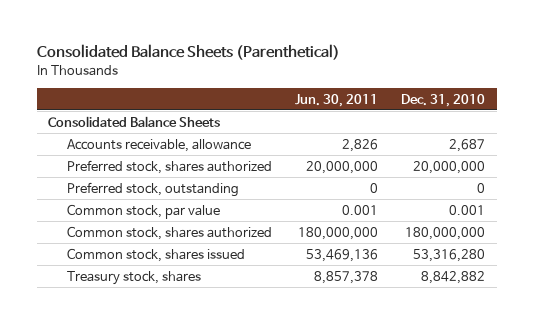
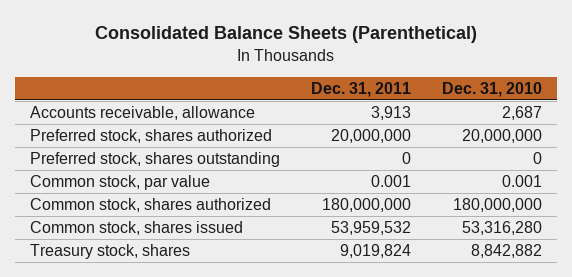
- | Jun. 30, 2011 | Dec. 31, 2010
+ | Dec. 31, 2011 | Dec. 31, 2010
- Consolidated Balance Sheets
- Preferred stock, outstanding | 0 | 0
+ Preferred stock, shares outstanding | 0 | 0

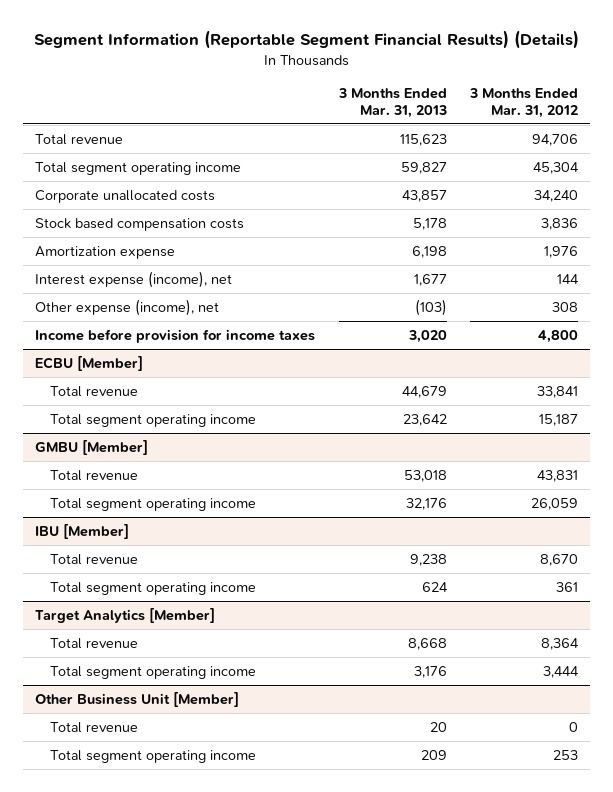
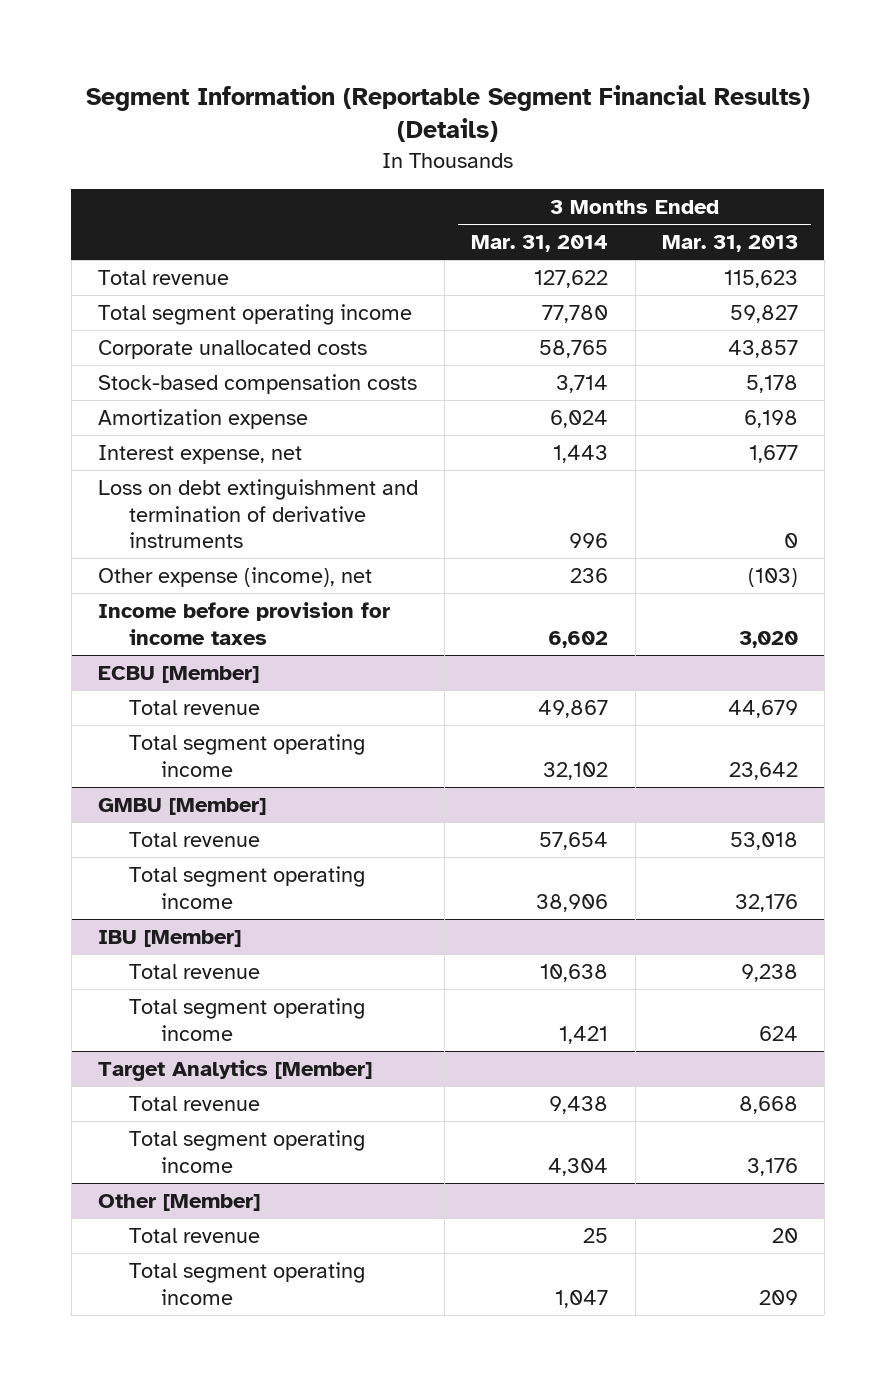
- | 3 Months Ended Mar. 31, 2013 | 3 Months Ended Mar. 31, 2012
+ | 3 Months Ended Mar. 31, 2014 | 3 Months Ended Mar. 31, 2013
- Stock based compensation costs | 5,178 | 3,836
+ Stock-based compensation costs | 3,714 | 5,178
- Interest expense (income), net | 1,677 | 144
+ Interest expense, net | 1,443 | 1,677
+ Loss on debt extinguishment and termination of derivative instruments | 996 | 0
- Other Business Unit [Member]
+ Other [Member]

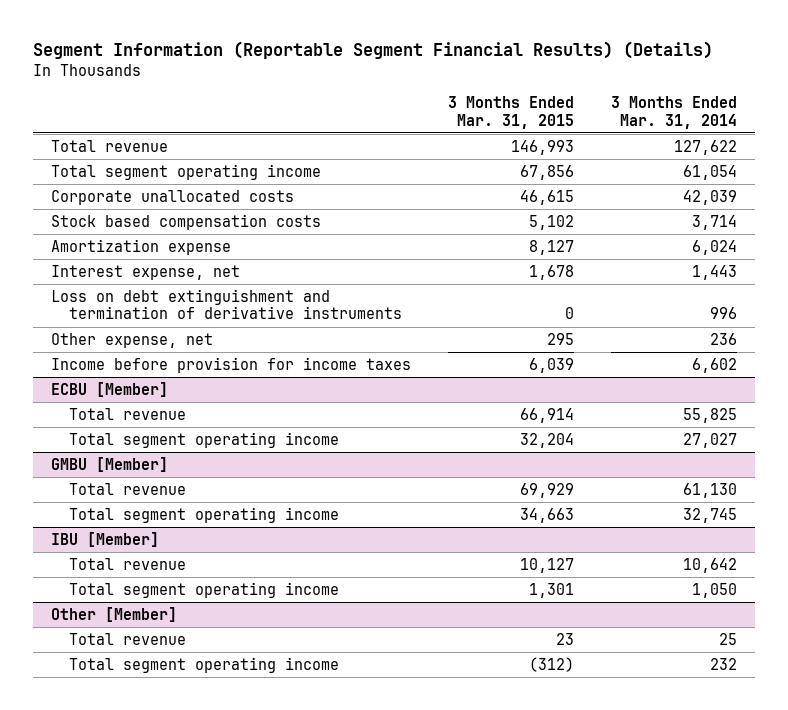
- | 3 Months Ended Mar. 31, 2014 | 3 Months Ended Mar. 31, 2013
+ | 3 Months Ended Mar. 31, 2015 | 3 Months Ended Mar. 31, 2014
- Total segment operating income | 77,780 | 59,827
- Corporate unallocated costs | 58,765 | 43,857
- Stock-based compensation costs | 3,714 | 5,178
+ Total segment operating income | 67,856 | 61,054
+ Corporate unallocated costs | 46,615 | 42,039
+ Stock based compensation costs | 5,102 | 3,714
- Other expense (income), net | 236 | (103)
+ Other expense, net | 295 | 236
@ ECBU [Member]
- Total revenue | 49,867 | 44,679
- Total segment operating income | 32,102 | 23,642
+ Total revenue | 66,914 | 55,825
+ Total segment operating income | 32,204 | 27,027
@ GMBU [Member]
- Total revenue | 57,654 | 53,018
- Total segment operating income | 38,906 | 32,176
+ Total revenue | 69,929 | 61,130
+ Total segment operating income | 34,663 | 32,745
@ IBU [Member]
- Total revenue | 10,638 | 9,238
- Total segment operating income | 1,421 | 624
- Target Analytics [Member]
- Total revenue | 9,438 | 8,668
- Total segment operating income | 4,304 | 3,176
@ IBU [Member]
+ Total revenue | 10,127 | 10,642
+ Total segment operating income | 1,301 | 1,050
@ Other [Member]
- Total segment operating income | 1,047 | 209
+ Total segment operating income | (312) | 232

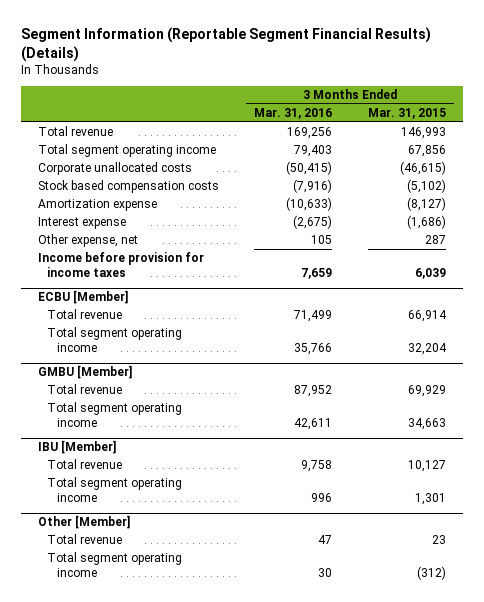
- | 3 Months Ended Mar. 31, 2015 | 3 Months Ended Mar. 31, 2014
+ | 3 Months Ended Mar. 31, 2016 | 3 Months Ended Mar. 31, 2015
- Corporate unallocated costs | 46,615 | 42,039
- Stock based compensation costs | 5,102 | 3,714
- Amortization expense | 8,127 | 6,024
- Interest expense, net | 1,678 | 1,443
- Loss on debt extinguishment and termination of derivative instruments | 0 | 996
- Other expense, net | 295 | 236
+ Corporate unallocated costs | (50,415) | (46,615)
+ Stock based compensation costs | (7,916) | (5,102)
+ Amortization expense | (10,633) | (8,127)
+ Interest expense | (2,675) | (1,686)
+ Other expense, net | 105 | 287

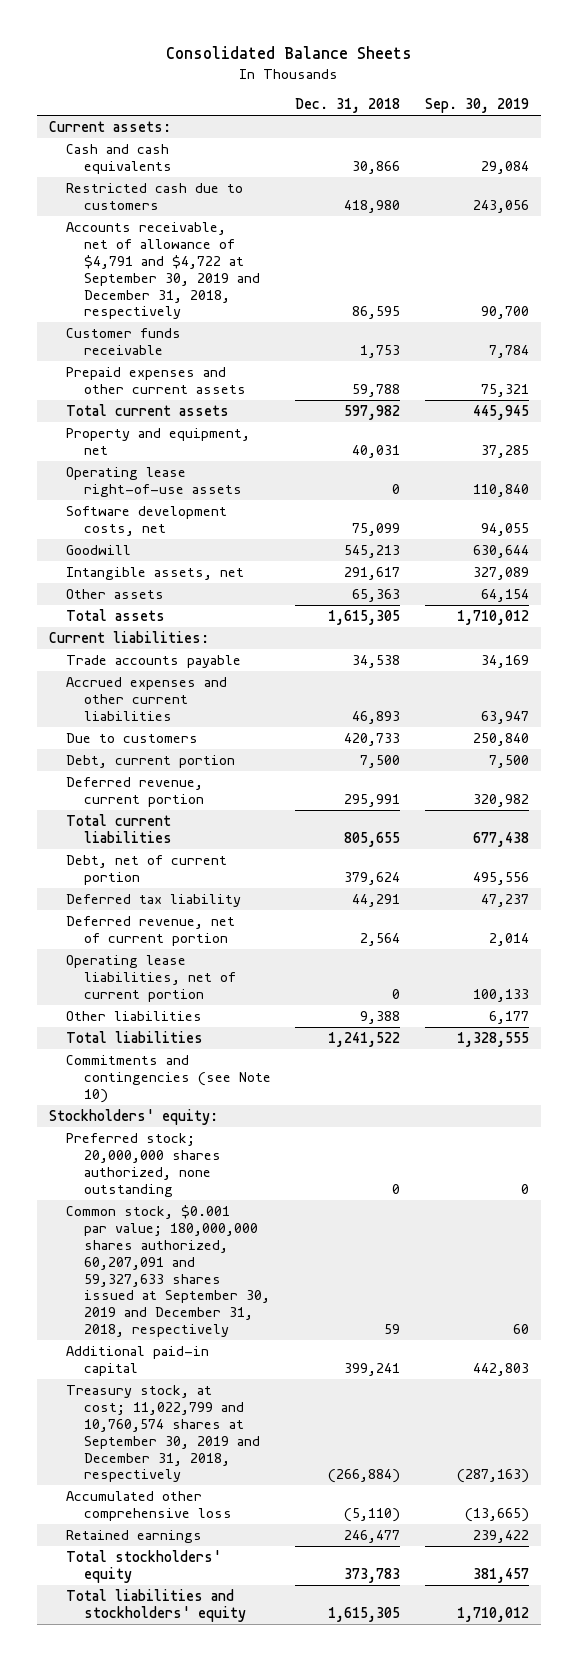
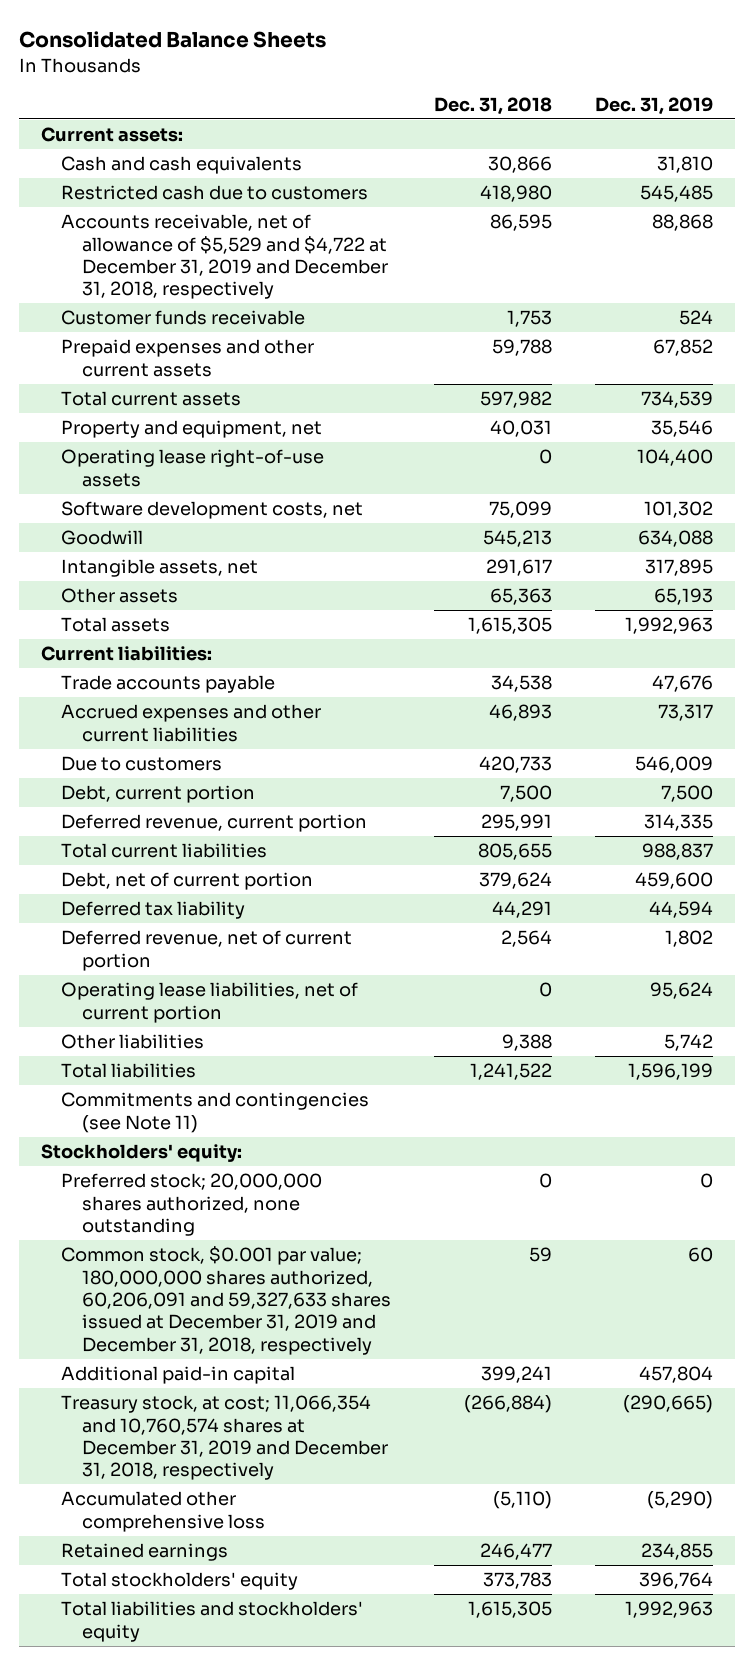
- | Dec. 31, 2018 | Sep. 30, 2019
+ | Dec. 31, 2018 | Dec. 31, 2019
- Accounts receivable, net of allowance of $4,791 and $4,722 at September 30, 2019 and December 31, 2018, respectively | 86,595 | 90,700
+ Accounts receivable, net of allowance of $5,529 and $4,722 at December 31, 2019 and December 31, 2018, respectively | 86,595 | 88,868
- Commitments and contingencies (see Note 10)
+ Commitments and contingencies (see Note 11)
- Common stock, $0.001 par value; 180,000,000 shares authorized, 60,207,091 and 59,327,633 shares issued at September 30, 2019 and December 31, 2018, respectively | 59 | 60
+ Common stock, $0.001 par value; 180,000,000 shares authorized, 60,206,091 and 59,327,633 shares issued at December 31, 2019 and December 31, 2018, respectively | 59 | 60
- Treasury stock, at cost; 11,022,799 and 10,760,574 shares at September 30, 2019 and December 31, 2018, respectively | (266,884) | (287,163)
+ Treasury stock, at cost; 11,066,354 and 10,760,574 shares at December 31, 2019 and December 31, 2018, respectively | (266,884) | (290,665)

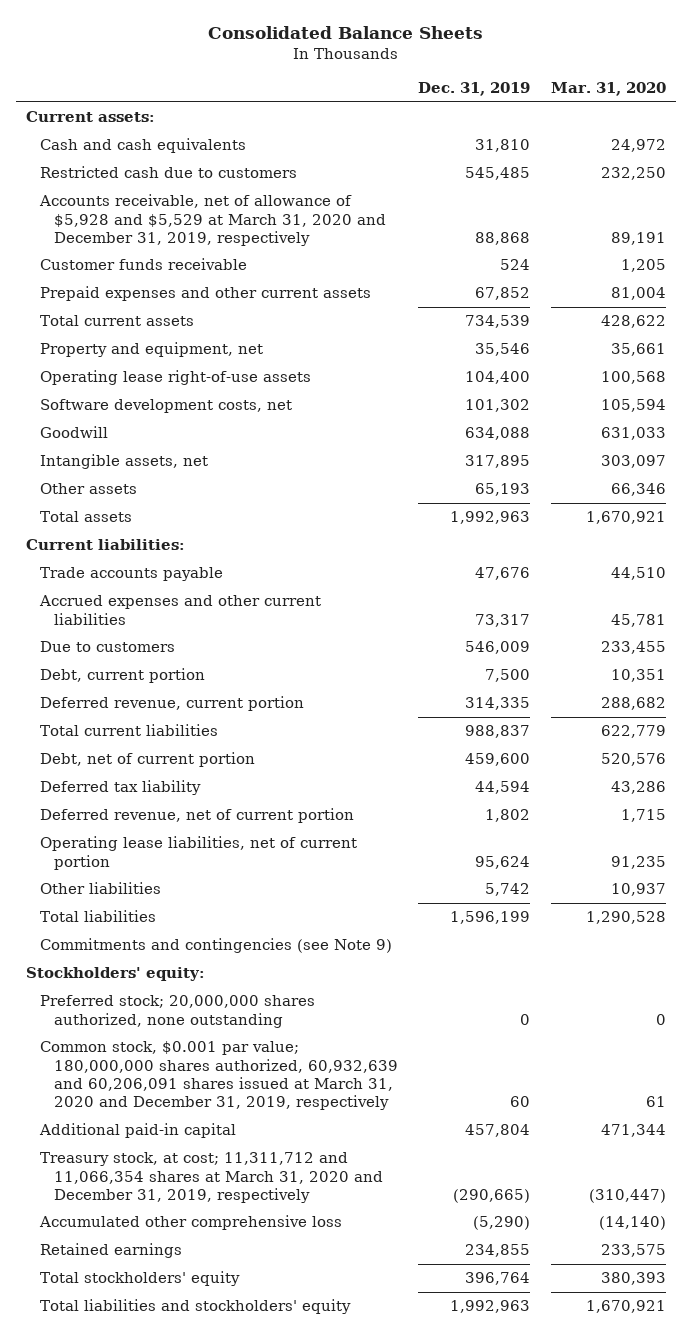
- | Dec. 31, 2018 | Dec. 31, 2019
+ | Dec. 31, 2019 | Mar. 31, 2020
- Accounts receivable, net of allowance of $5,529 and $4,722 at December 31, 2019 and December 31, 2018, respectively | 86,595 | 88,868
+ Accounts receivable, net of allowance of $5,928 and $5,529 at March 31, 2020 and December 31, 2019, respectively | 88,868 | 89,191
- Commitments and contingencies (see Note 11)
+ Commitments and contingencies (see Note 9)
- Common stock, $0.001 par value; 180,000,000 shares authorized, 60,206,091 and 59,327,633 shares issued at December 31, 2019 and December 31, 2018, respectively | 59 | 60
+ Common stock, $0.001 par value; 180,000,000 shares authorized, 60,932,639 and 60,206,091 shares issued at March 31, 2020 and December 31, 2019, respectively | 60 | 61
- Treasury stock, at cost; 11,066,354 and 10,760,574 shares at December 31, 2019 and December 31, 2018, respectively | (266,884) | (290,665)
+ Treasury stock, at cost; 11,311,712 and 11,066,354 shares at March 31, 2020 and December 31, 2019, respectively | (290,665) | (310,447)

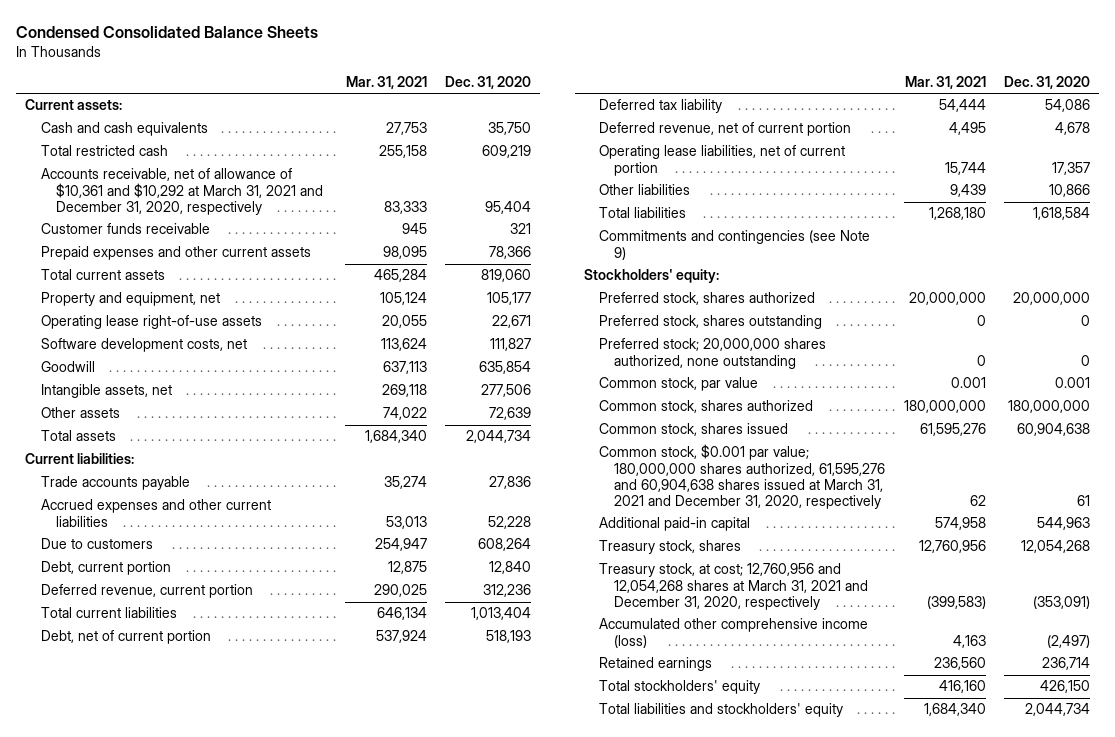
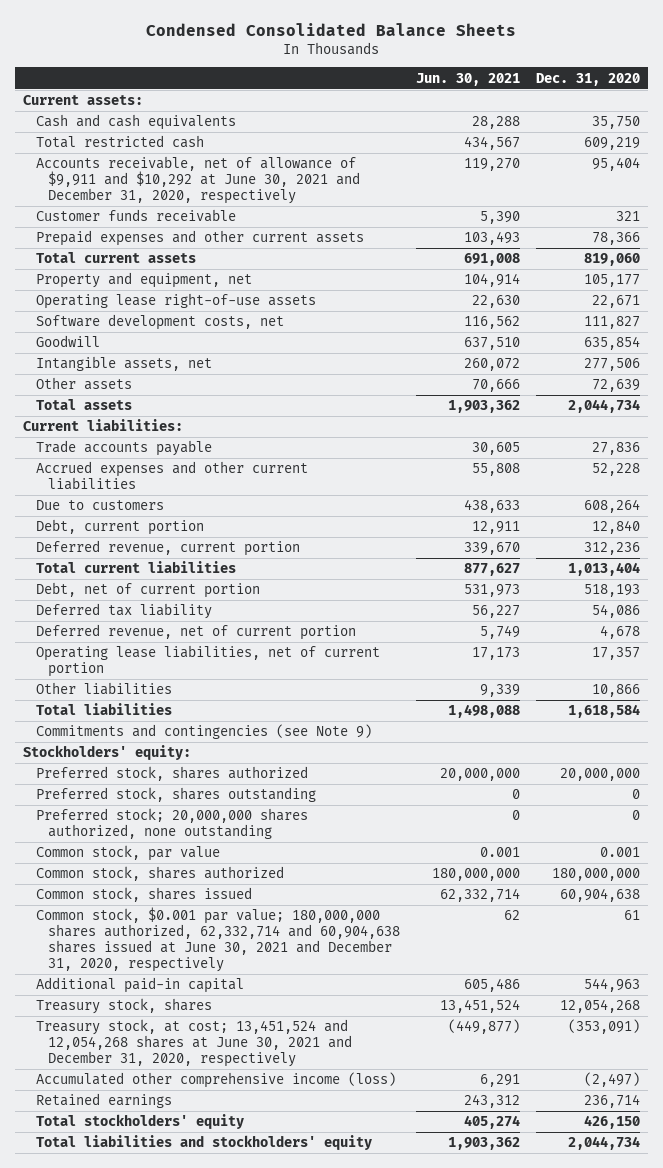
- | Mar. 31, 2021 | Dec. 31, 2020
+ | Jun. 30, 2021 | Dec. 31, 2020
- Accounts receivable, net of allowance of $10,361 and $10,292 at March 31, 2021 and December 31, 2020, respectively | 83,333 | 95,404
+ Accounts receivable, net of allowance of $9,911 and $10,292 at June 30, 2021 and December 31, 2020, respectively | 119,270 | 95,404
- Common stock, $0.001 par value; 180,000,000 shares authorized, 61,595,276 and 60,904,638 shares issued at March 31, 2021 and December 31, 2020, respectively | 62 | 61
+ Common stock, $0.001 par value; 180,000,000 shares authorized, 62,332,714 and 60,904,638 shares issued at June 30, 2021 and December 31, 2020, respectively | 62 | 61
- Treasury stock, at cost; 12,760,956 and 12,054,268 shares at March 31, 2021 and December 31, 2020, respectively | (399,583) | (353,091)
+ Treasury stock, at cost; 13,451,524 and 12,054,268 shares at June 30, 2021 and December 31, 2020, respectively | (449,877) | (353,091)

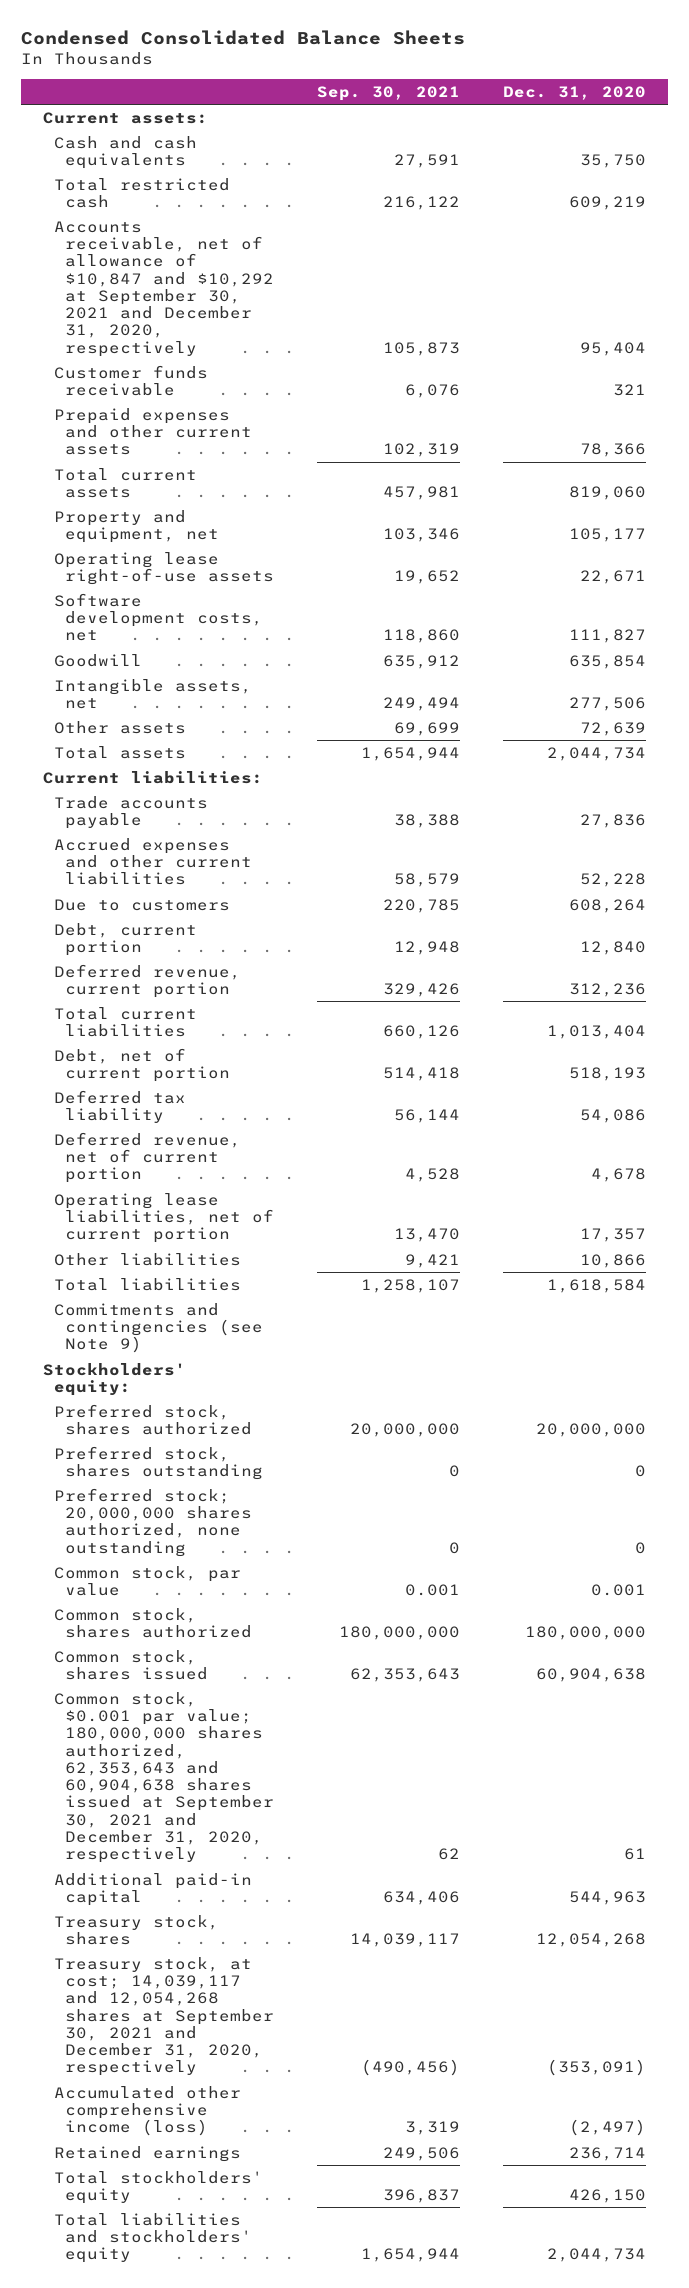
- | Jun. 30, 2021 | Dec. 31, 2020
+ | Sep. 30, 2021 | Dec. 31, 2020
- Accounts receivable, net of allowance of $9,911 and $10,292 at June 30, 2021 and December 31, 2020, respectively | 119,270 | 95,404
+ Accounts receivable, net of allowance of $10,847 and $10,292 at September 30, 2021 and December 31, 2020, respectively | 105,873 | 95,404
- Common stock, $0.001 par value; 180,000,000 shares authorized, 62,332,714 and 60,904,638 shares issued at June 30, 2021 and December 31, 2020, respectively | 62 | 61
+ Common stock, $0.001 par value; 180,000,000 shares authorized, 62,353,643 and 60,904,638 shares issued at September 30, 2021 and December 31, 2020, respectively | 62 | 61
- Treasury stock, at cost; 13,451,524 and 12,054,268 shares at June 30, 2021 and December 31, 2020, respectively | (449,877) | (353,091)
+ Treasury stock, at cost; 14,039,117 and 12,054,268 shares at September 30, 2021 and December 31, 2020, respectively | (490,456) | (353,091)

